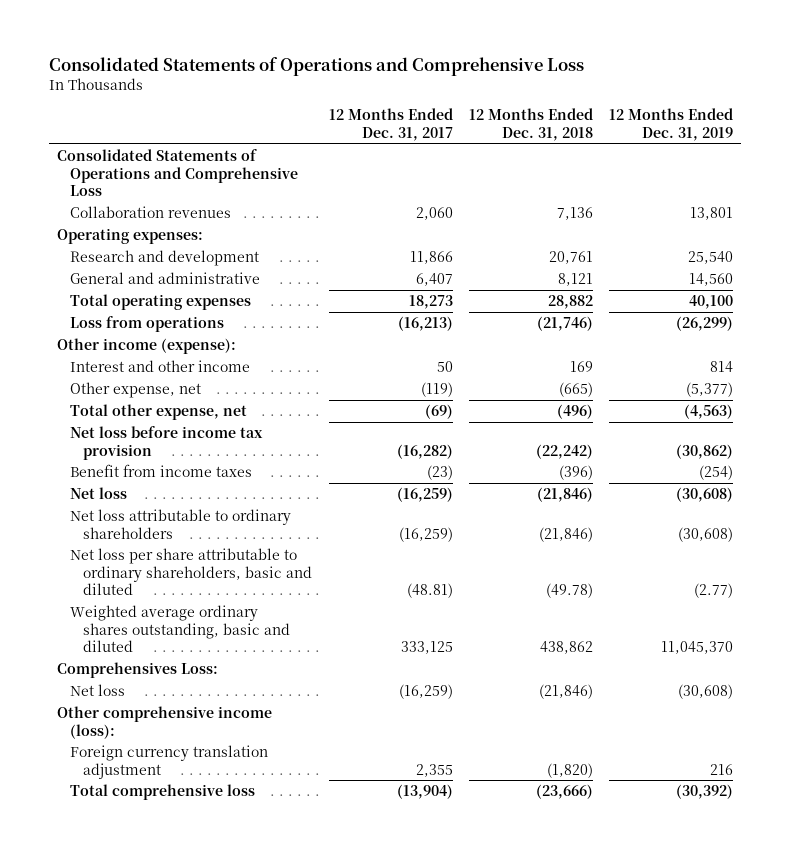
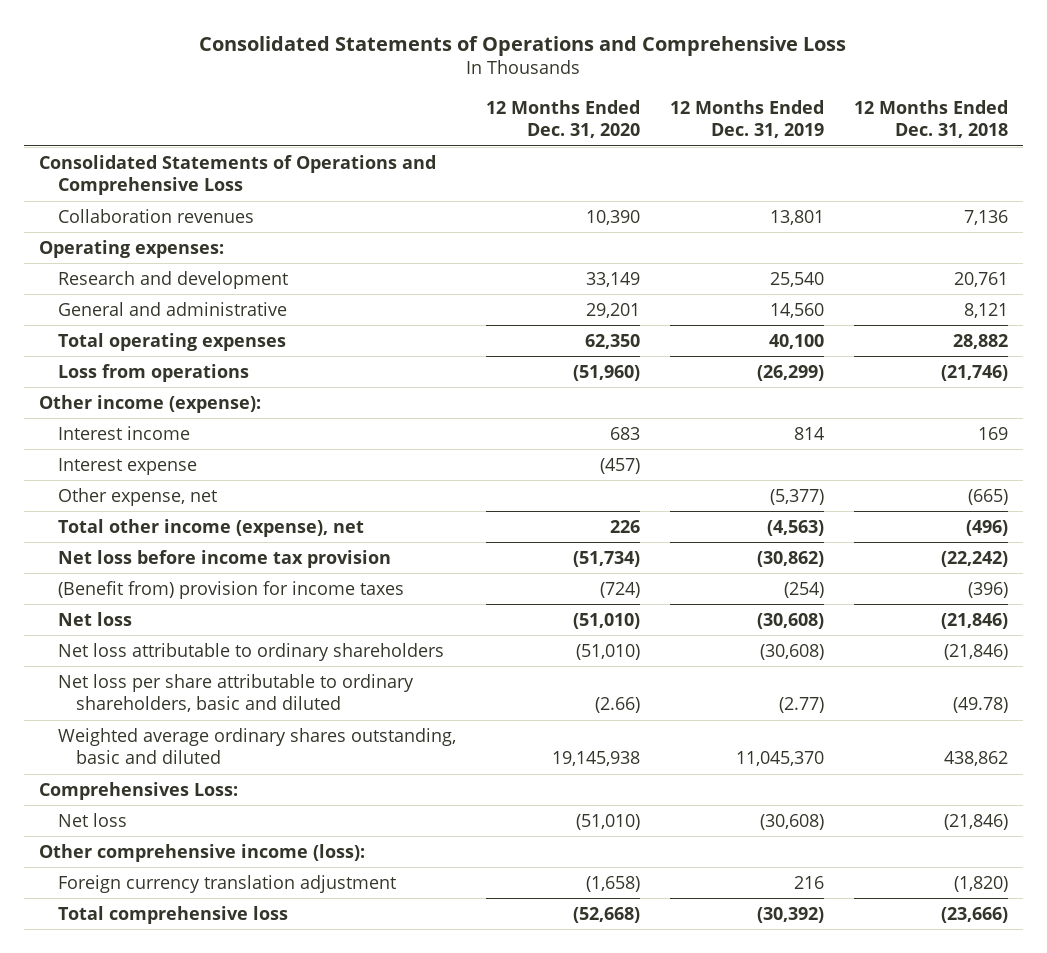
- | 12 Months Ended Dec. 31, 2017 | 12 Months Ended Dec. 31, 2018 | 12 Months Ended Dec. 31, 2019
+ | 12 Months Ended Dec. 31, 2020 | 12 Months Ended Dec. 31, 2019 | 12 Months Ended Dec. 31, 2018
- Interest and other income | 50 | 169 | 814
+ Interest income | 683 | 814 | 169
+ Interest expense | (457) | |
- Total other expense, net | (69) | (496) | (4,563)
+ Total other income (expense), net | 226 | (4,563) | (496)
- Benefit from income taxes | (23) | (396) | (254)
+ (Benefit from) provision for income taxes | (724) | (254) | (396)

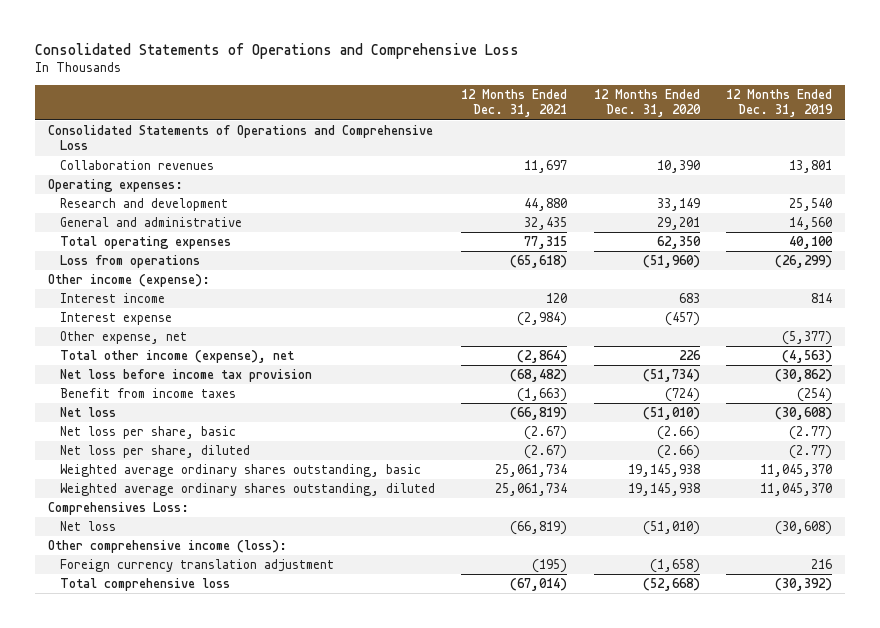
- | 12 Months Ended Dec. 31, 2020 | 12 Months Ended Dec. 31, 2019 | 12 Months Ended Dec. 31, 2018
+ | 12 Months Ended Dec. 31, 2021 | 12 Months Ended Dec. 31, 2020 | 12 Months Ended Dec. 31, 2019
- (Benefit from) provision for income taxes | (724) | (254) | (396)
+ Benefit from income taxes | (1,663) | (724) | (254)
- Net loss attributable to ordinary shareholders | (51,010) | (30,608) | (21,846)
- Net loss per share attributable to ordinary shareholders, basic and diluted | (2.66) | (2.77) | (49.78)
- Weighted average ordinary shares outstanding, basic and diluted | 19,145,938 | 11,045,370 | 438,862
+ Net loss per share, basic | (2.67) | (2.66) | (2.77)
+ Net loss per share, diluted | (2.67) | (2.66) | (2.77)
+ Weighted average ordinary shares outstanding, basic | 25,061,734 | 19,145,938 | 11,045,370
+ Weighted average ordinary shares outstanding, diluted | 25,061,734 | 19,145,938 | 11,045,370

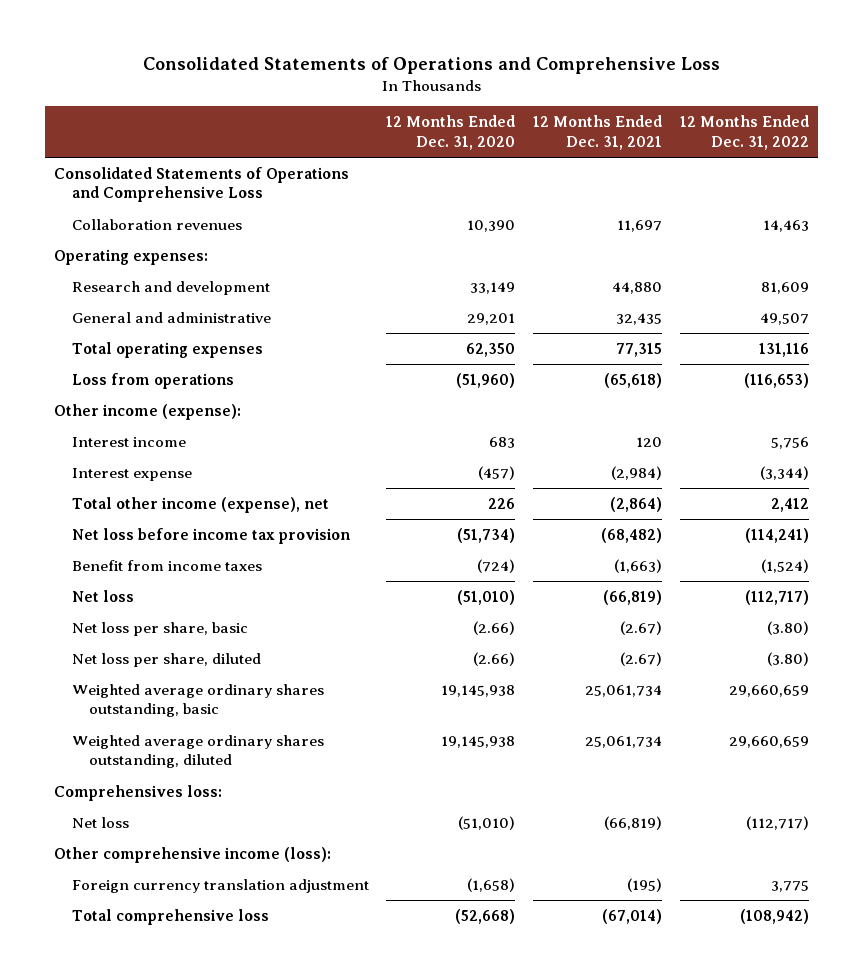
- | 12 Months Ended Dec. 31, 2021 | 12 Months Ended Dec. 31, 2020 | 12 Months Ended Dec. 31, 2019
+ | 12 Months Ended Dec. 31, 2020 | 12 Months Ended Dec. 31, 2021 | 12 Months Ended Dec. 31, 2022
- Other expense, net | | | (5,377)
- Comprehensives Loss:
+ Comprehensives loss:

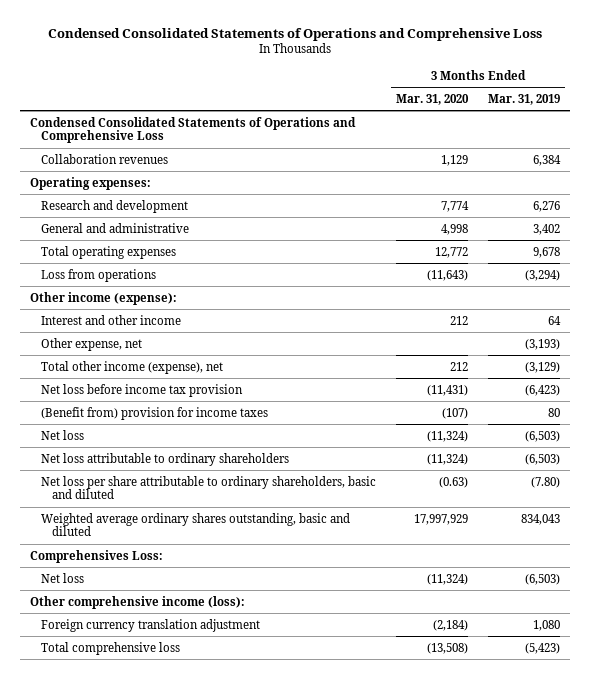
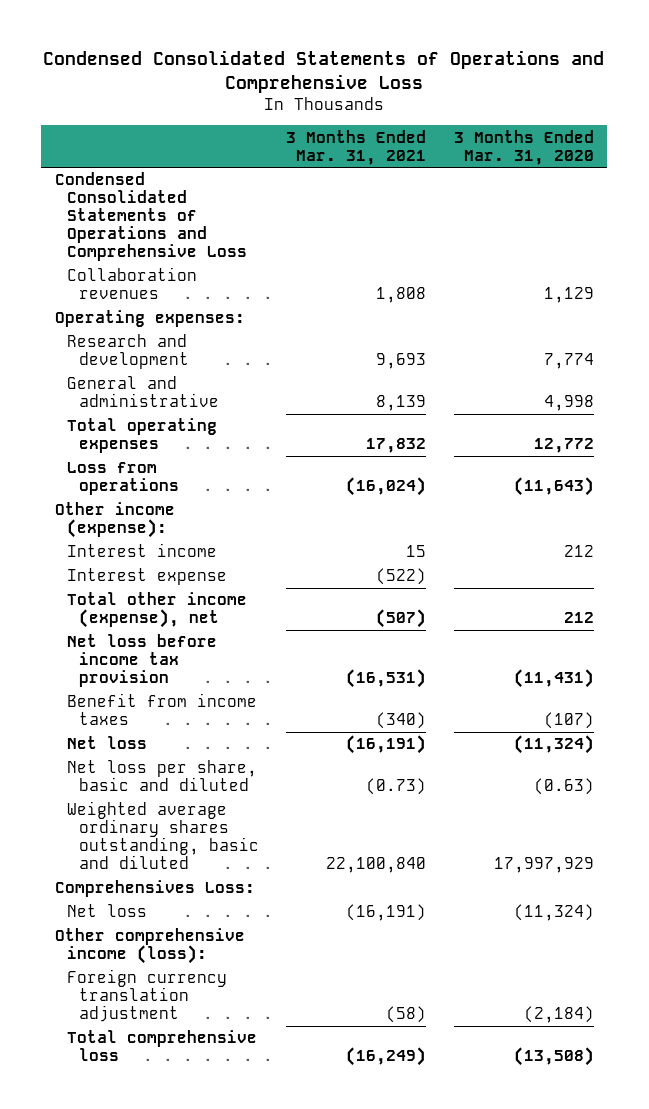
- | 3 Months Ended Mar. 31, 2020 | 3 Months Ended Mar. 31, 2019
+ | 3 Months Ended Mar. 31, 2021 | 3 Months Ended Mar. 31, 2020
- Interest and other income | 212 | 64
- Other expense, net | | (3,193)
+ Interest income | 15 | 212
+ Interest expense | (522) |
- (Benefit from) provision for income taxes | (107) | 80
+ Benefit from income taxes | (340) | (107)
- Net loss attributable to ordinary shareholders | (11,324) | (6,503)
- Net loss per share attributable to ordinary shareholders, basic and diluted | (0.63) | (7.80)
+ Net loss per share, basic and diluted | (0.73) | (0.63)

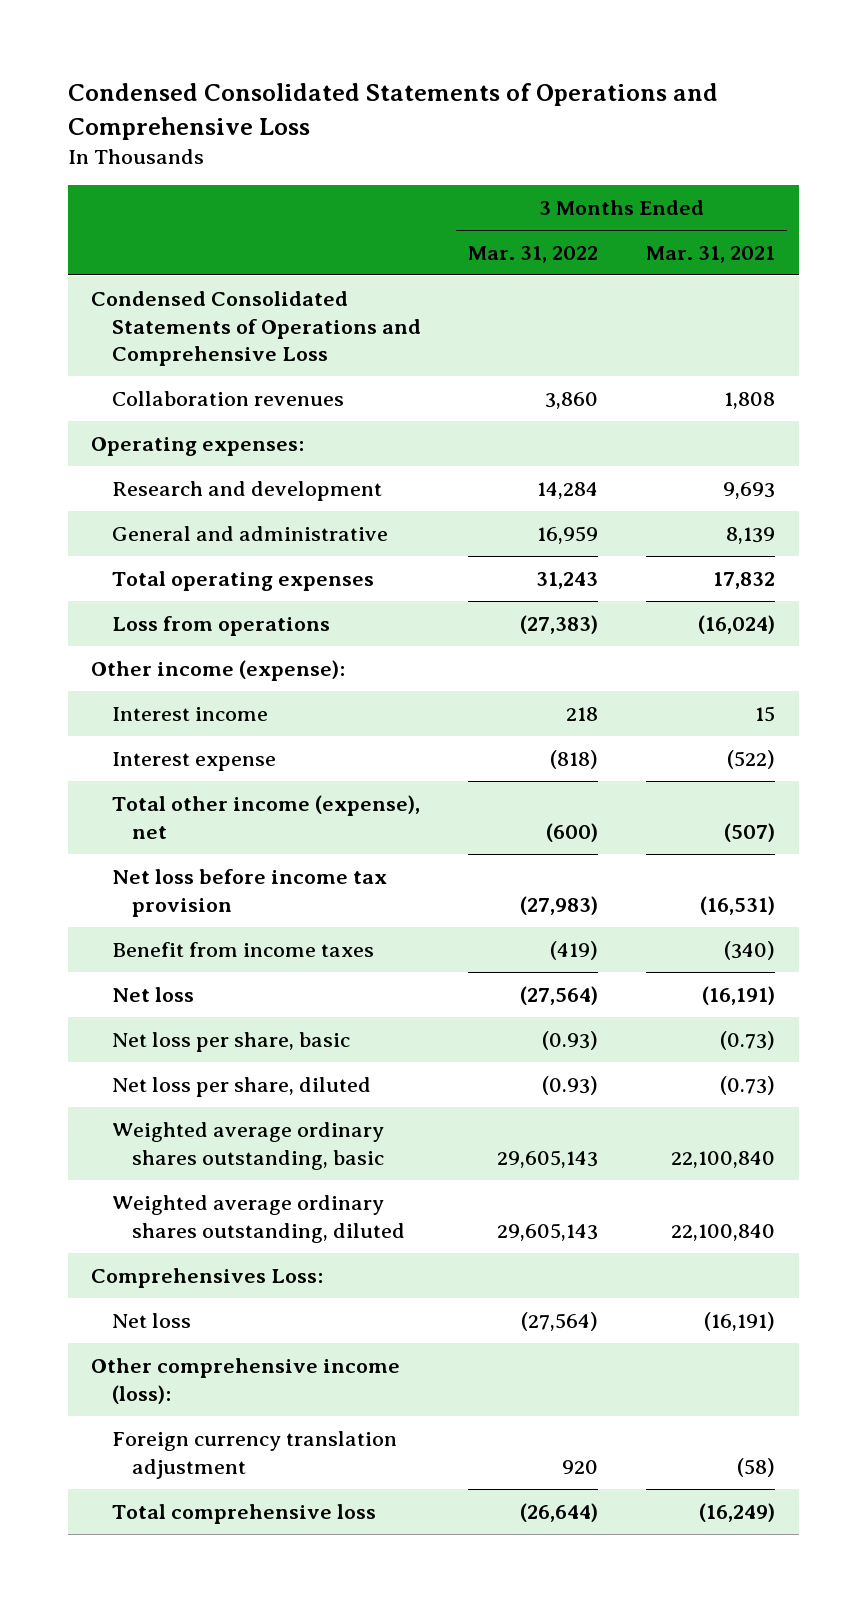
- | 3 Months Ended Mar. 31, 2021 | 3 Months Ended Mar. 31, 2020
+ | 3 Months Ended Mar. 31, 2022 | 3 Months Ended Mar. 31, 2021
- Net loss per share, basic and diluted | (0.73) | (0.63)
- Weighted average ordinary shares outstanding, basic and diluted | 22,100,840 | 17,997,929
+ Net loss per share, basic | (0.93) | (0.73)
+ Net loss per share, diluted | (0.93) | (0.73)
+ Weighted average ordinary shares outstanding, basic | 29,605,143 | 22,100,840
+ Weighted average ordinary shares outstanding, diluted | 29,605,143 | 22,100,840

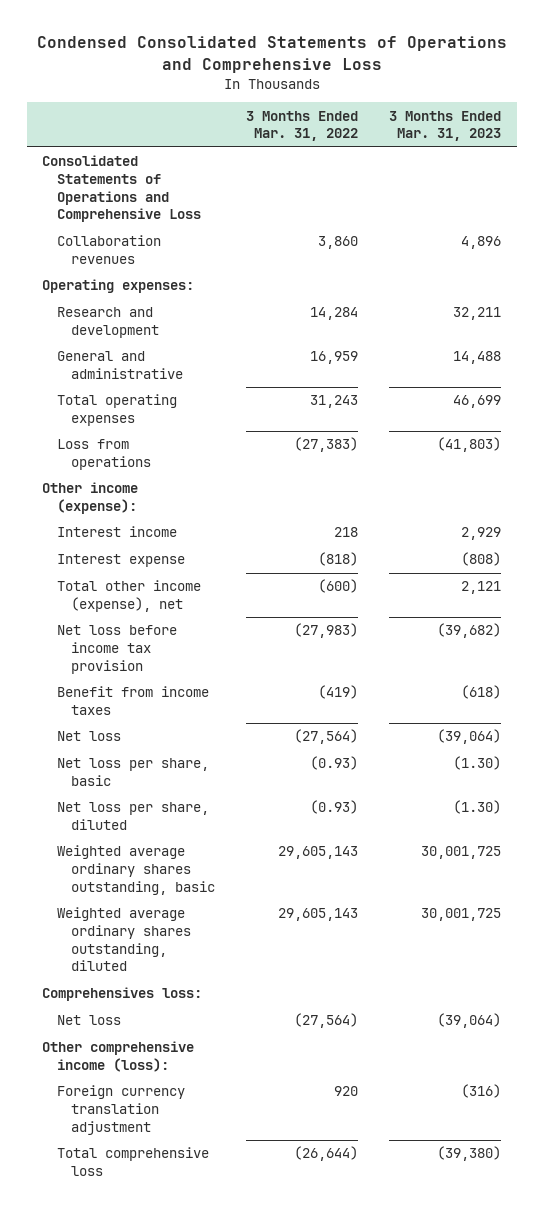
- | 3 Months Ended Mar. 31, 2022 | 3 Months Ended Mar. 31, 2021
+ | 3 Months Ended Mar. 31, 2022 | 3 Months Ended Mar. 31, 2023
- Condensed Consolidated Statements of Operations and Comprehensive Loss
+ Consolidated Statements of Operations and Comprehensive Loss
- Comprehensives Loss:
+ Comprehensives loss:

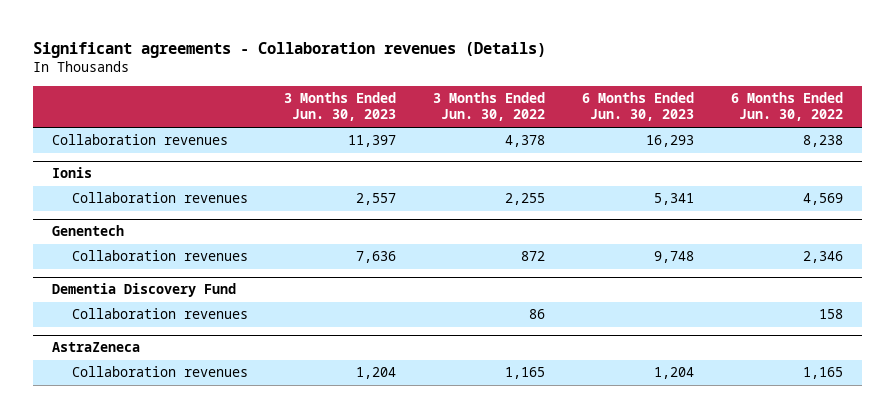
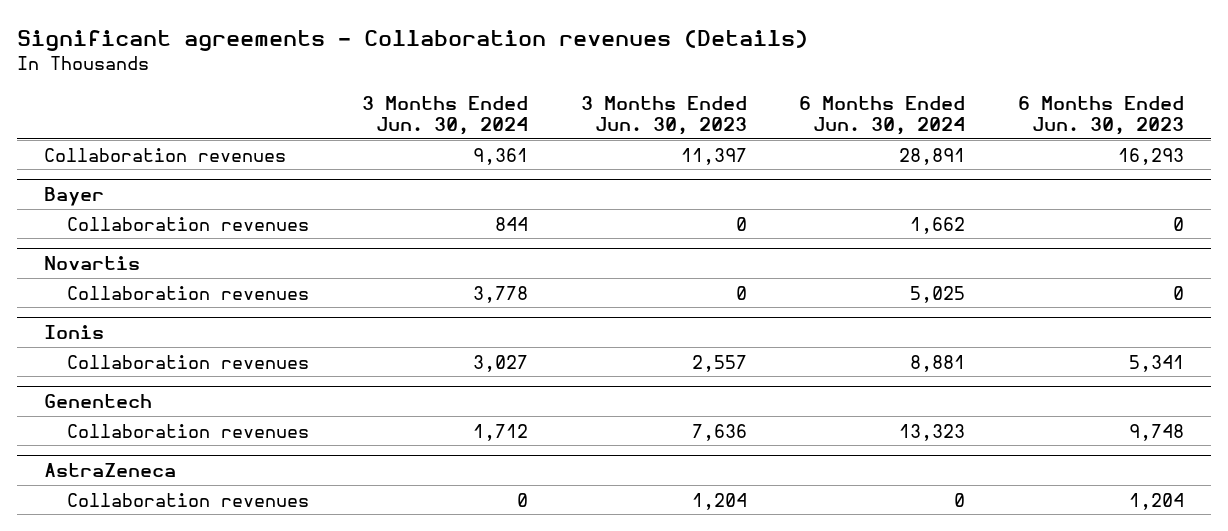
- | 3 Months Ended Jun. 30, 2023 | 3 Months Ended Jun. 30, 2022 | 6 Months Ended Jun. 30, 2023 | 6 Months Ended Jun. 30, 2022
+ | 3 Months Ended Jun. 30, 2024 | 3 Months Ended Jun. 30, 2023 | 6 Months Ended Jun. 30, 2024 | 6 Months Ended Jun. 30, 2023
+ Bayer
+ Collaboration revenues | 844 | 0 | 1,662 | 0
+ Novartis
+ Collaboration revenues | 3,778 | 0 | 5,025 | 0
- Dementia Discovery Fund
- Collaboration revenues | | 86 | | 158

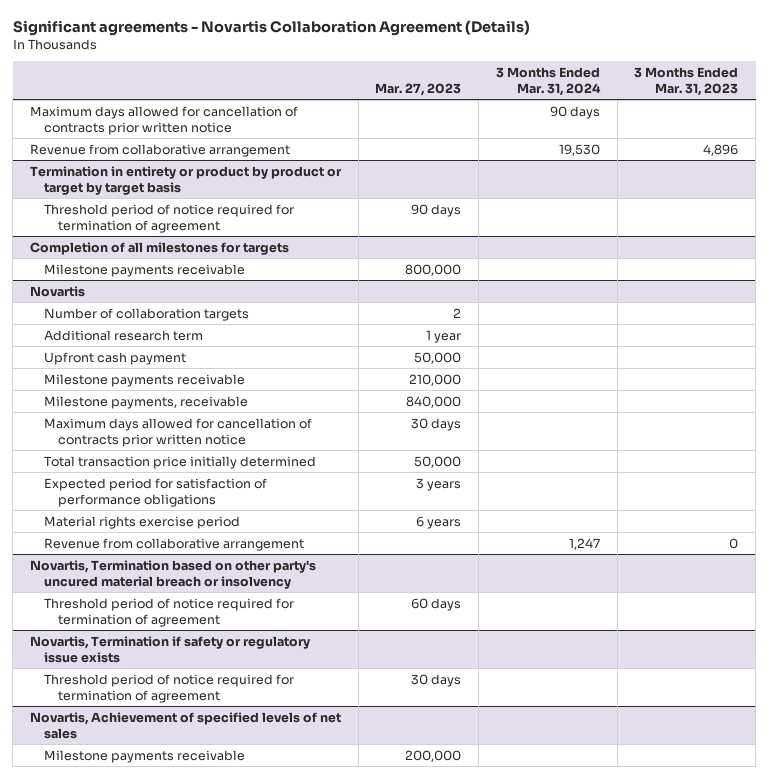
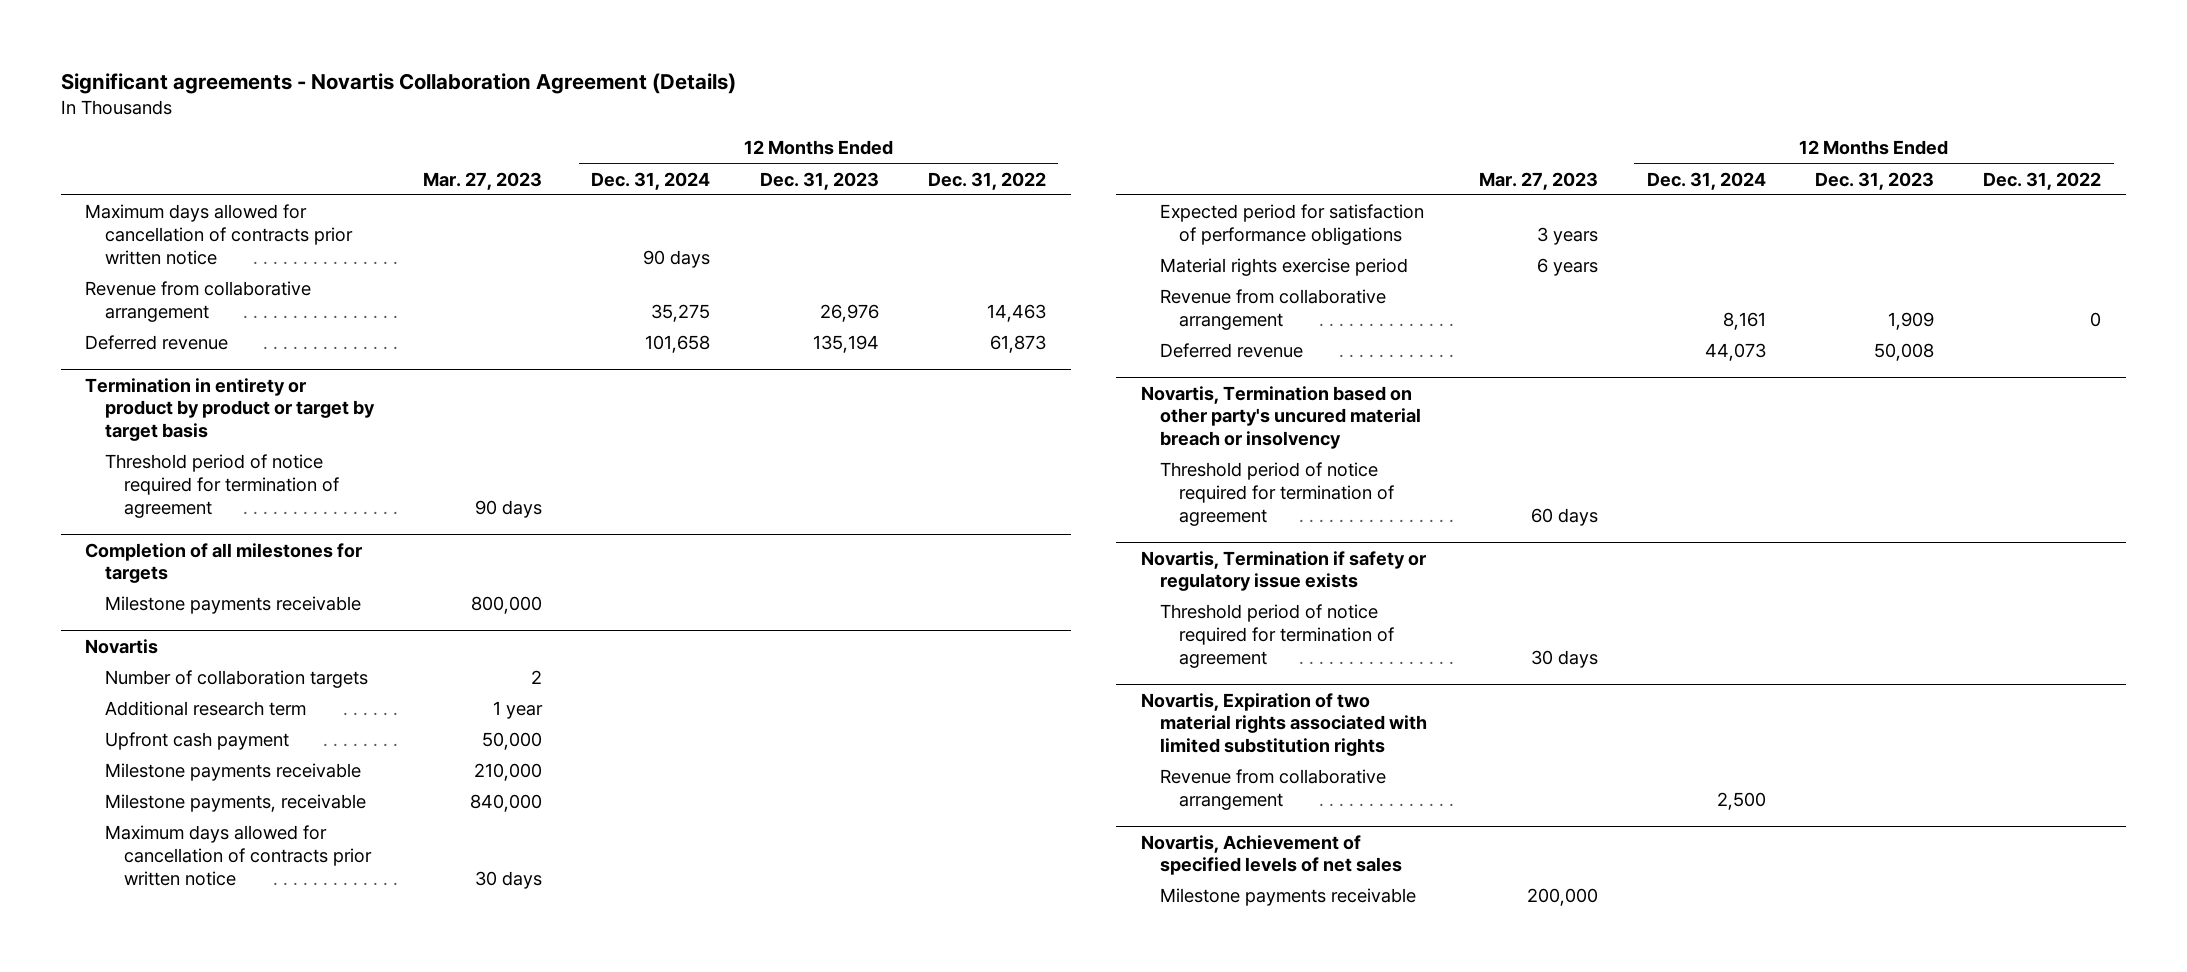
- | Mar. 27, 2023 | 3 Months Ended Mar. 31, 2024 | 3 Months Ended Mar. 31, 2023
+ | Mar. 27, 2023 | 12 Months Ended Dec. 31, 2024 | 12 Months Ended Dec. 31, 2023 | 12 Months Ended Dec. 31, 2022
+ Deferred revenue | | 101,658 | 135,194 | 61,873
@ Novartis
- Total transaction price initially determined | 50,000 | |
+ Deferred revenue | | 44,073 | 50,008 |
+ Novartis, Expiration of two material rights associated with limited substitution rights
+ Revenue from collaborative arrangement | | 2,500 | |

